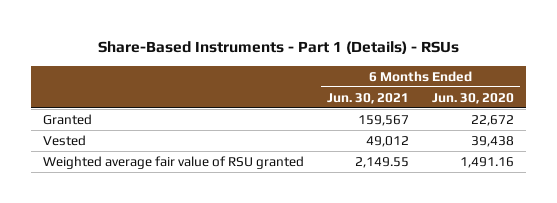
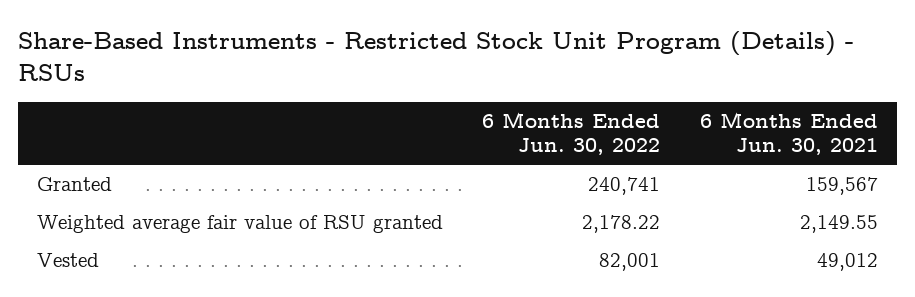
- Share-Based Instruments - Part 1 (Details) - RSUs
+ Share-Based Instruments - Restricted Stock Unit Program (Details) - RSUs
- | 6 Months Ended Jun. 30, 2021 | 6 Months Ended Jun. 30, 2020
+ | 6 Months Ended Jun. 30, 2022 | 6 Months Ended Jun. 30, 2021
moved down: Vested | 82,001 | 49,012

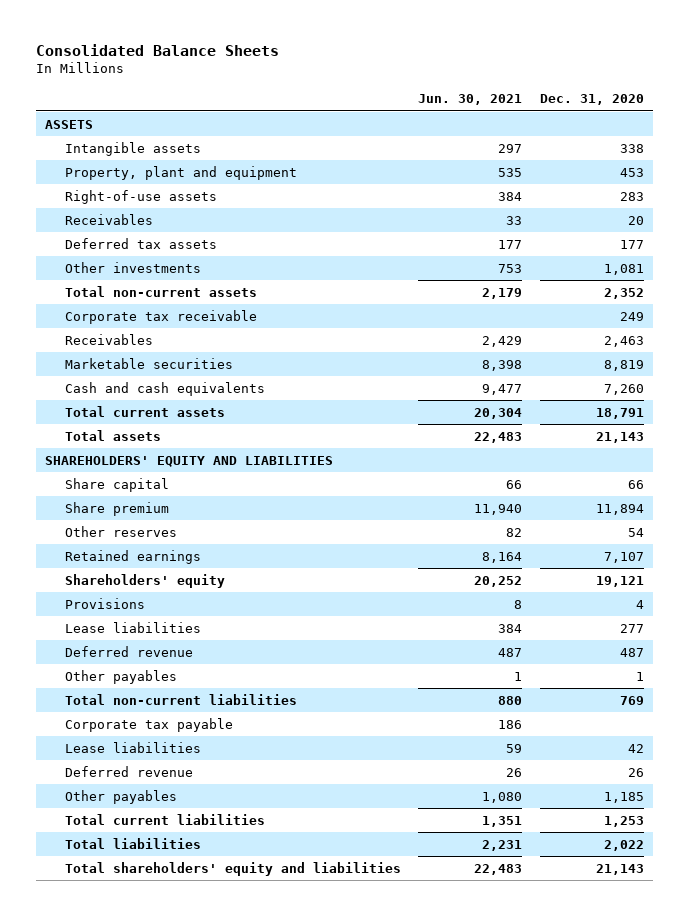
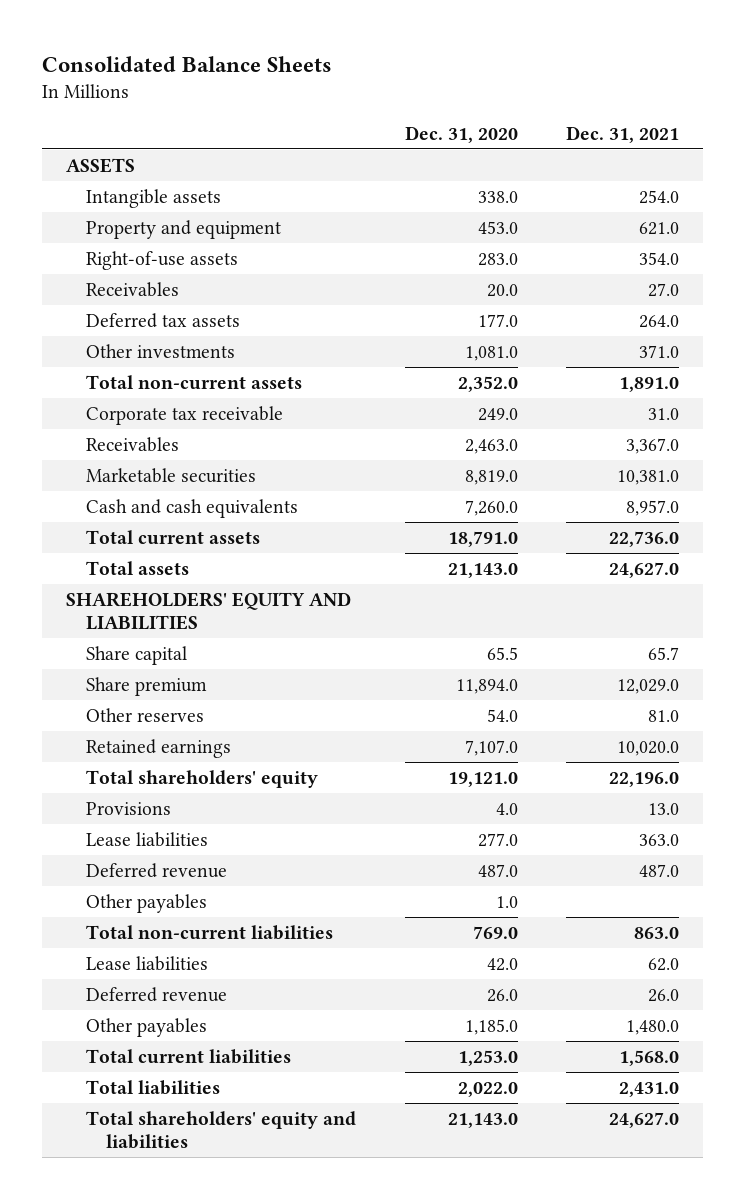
- | Jun. 30, 2021 | Dec. 31, 2020
+ | Dec. 31, 2020 | Dec. 31, 2021
- Intangible assets | 297 | 338
- Property, plant and equipment | 535 | 453
- Right-of-use assets | 384 | 283
- Receivables | 33 | 20
- Deferred tax assets | 177 | 177
- Other investments | 753 | 1,081
- Total non-current assets | 2,179 | 2,352
- Corporate tax receivable | | 249
- Receivables | 2,429 | 2,463
- Marketable securities | 8,398 | 8,819
- Cash and cash equivalents | 9,477 | 7,260
- Total current assets | 20,304 | 18,791
- Total assets | 22,483 | 21,143
+ Intangible assets | 338.0 | 254.0
+ Property and equipment | 453.0 | 621.0
+ Right-of-use assets | 283.0 | 354.0
+ Receivables | 20.0 | 27.0
+ Deferred tax assets | 177.0 | 264.0
+ Other investments | 1,081.0 | 371.0
+ Total non-current assets | 2,352.0 | 1,891.0
+ Corporate tax receivable | 249.0 | 31.0
+ Receivables | 2,463.0 | 3,367.0
+ Marketable securities | 8,819.0 | 10,381.0
+ Cash and cash equivalents | 7,260.0 | 8,957.0
+ Total current assets | 18,791.0 | 22,736.0
+ Total assets | 21,143.0 | 24,627.0
- Share capital | 66 | 66
- Share premium | 11,940 | 11,894
- Other reserves | 82 | 54
- Retained earnings | 8,164 | 7,107
- Shareholders' equity | 20,252 | 19,121
- Provisions | 8 | 4
- Lease liabilities | 384 | 277
- Deferred revenue | 487 | 487
- Other payables | 1 | 1
- Total non-current liabilities | 880 | 769
- Corporate tax payable | 186 |
- Lease liabilities | 59 | 42
- Deferred revenue | 26 | 26
- Other payables | 1,080 | 1,185
- Total current liabilities | 1,351 | 1,253
- Total liabilities | 2,231 | 2,022
- Total shareholders' equity and liabilities | 22,483 | 21,143
+ Share capital | 65.5 | 65.7
+ Share premium | 11,894.0 | 12,029.0
+ Other reserves | 54.0 | 81.0
+ Retained earnings | 7,107.0 | 10,020.0
+ Total shareholders' equity | 19,121.0 | 22,196.0
+ Provisions | 4.0 | 13.0
+ Lease liabilities | 277.0 | 363.0
+ Deferred revenue | 487.0 | 487.0
+ Other payables | 1.0 |
+ Total non-current liabilities | 769.0 | 863.0
+ Lease liabilities | 42.0 | 62.0
+ Deferred revenue | 26.0 | 26.0
+ Other payables | 1,185.0 | 1,480.0
+ Total current liabilities | 1,253.0 | 1,568.0
+ Total liabilities | 2,022.0 | 2,431.0
+ Total shareholders' equity and liabilities | 21,143.0 | 24,627.0

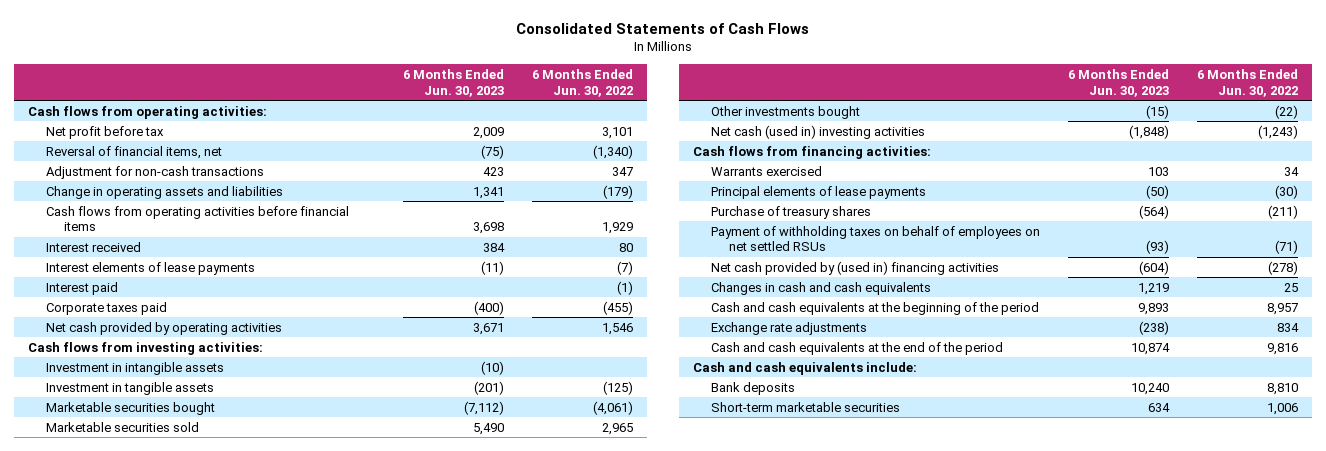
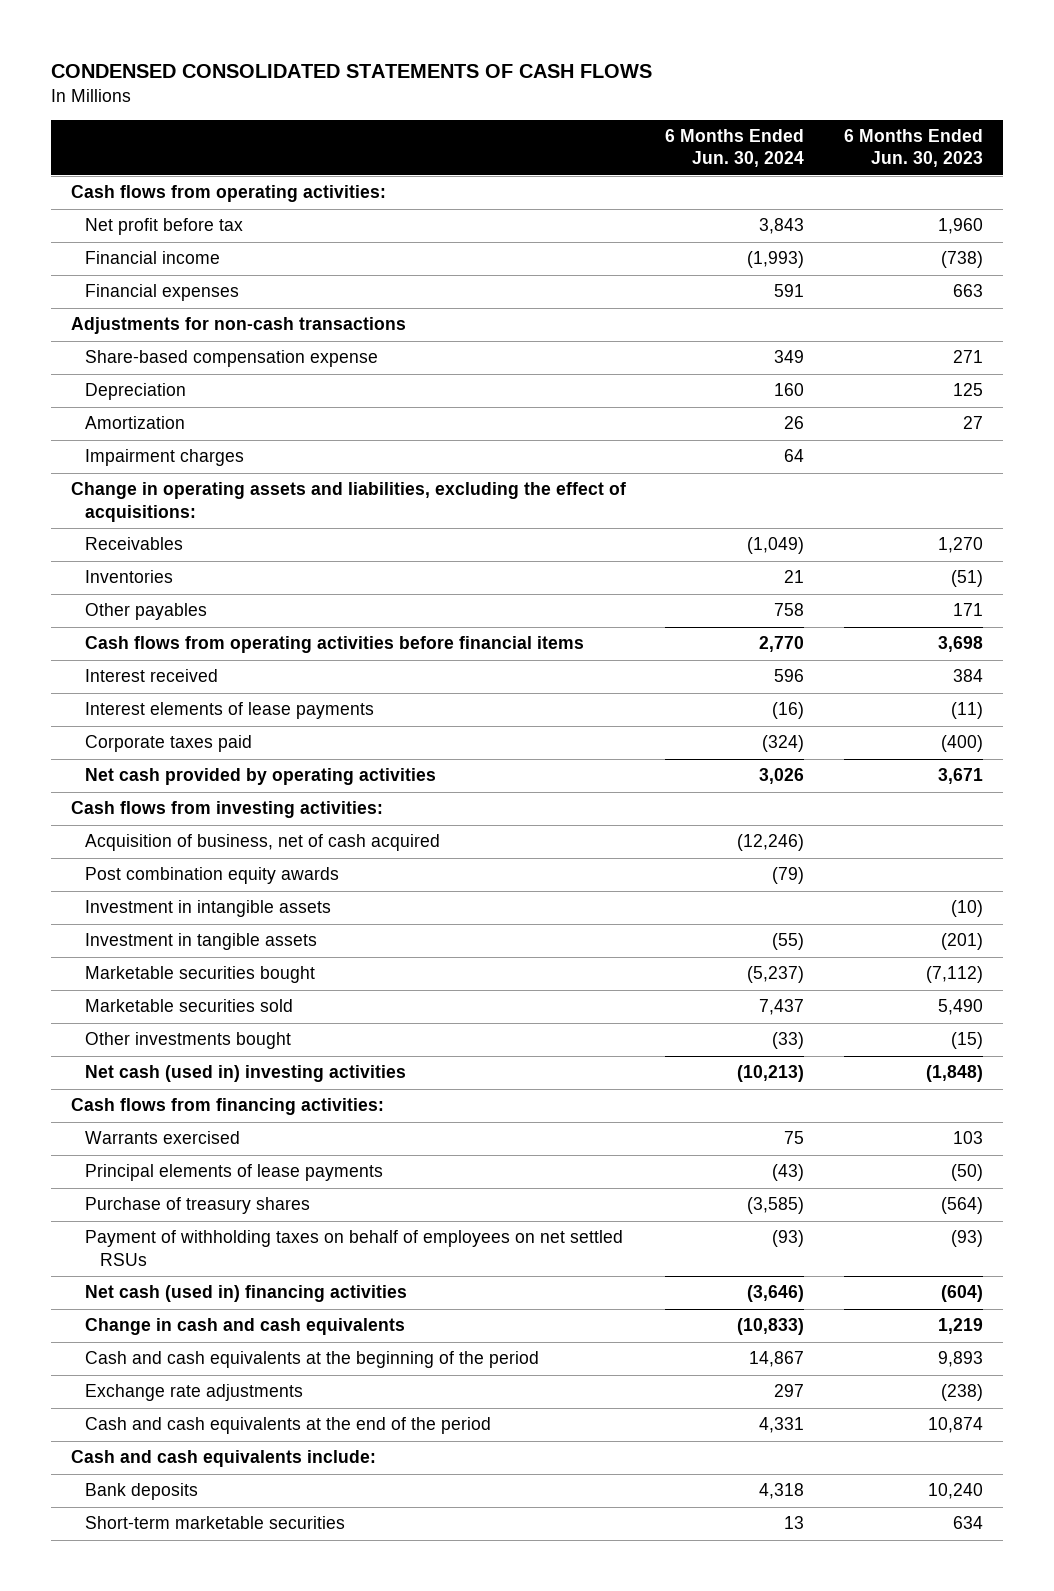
- Consolidated Statements of Cash Flows
+ CONDENSED CONSOLIDATED STATEMENTS OF CASH FLOWS
- | 6 Months Ended Jun. 30, 2023 | 6 Months Ended Jun. 30, 2022
+ | 6 Months Ended Jun. 30, 2024 | 6 Months Ended Jun. 30, 2023
- Net profit before tax | 2,009 | 3,101
- Reversal of financial items, net | (75) | (1,340)
- Adjustment for non-cash transactions | 423 | 347
- Change in operating assets and liabilities | 1,341 | (179)
+ Net profit before tax | 3,843 | 1,960
+ Financial income | (1,993) | (738)
+ Financial expenses | 591 | 663
+ Adjustments for non-cash transactions
+ Share-based compensation expense | 349 | 271
+ Depreciation | 160 | 125
+ Amortization | 26 | 27
+ Impairment charges | 64 |
+ Change in operating assets and liabilities, excluding the effect of acquisitions:
+ Receivables | (1,049) | 1,270
+ Inventories | 21 | (51)
+ Other payables | 758 | 171
- Interest paid | | (1)
+ Acquisition of business, net of cash acquired | (12,246) |
+ Post combination equity awards | (79) |
- Net cash provided by (used in) financing activities | (604) | (278)
- Changes in cash and cash equivalents | 1,219 | 25
+ Net cash (used in) financing activities | (3,646) | (604)
+ Change in cash and cash equivalents | (10,833) | 1,219

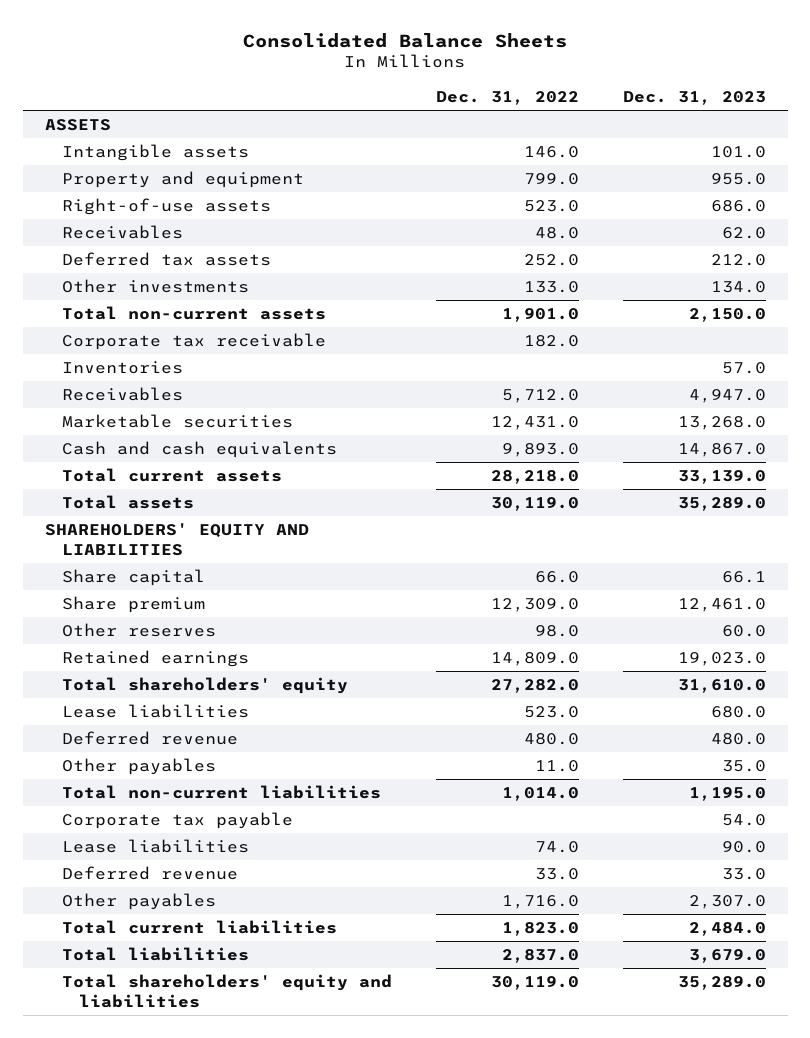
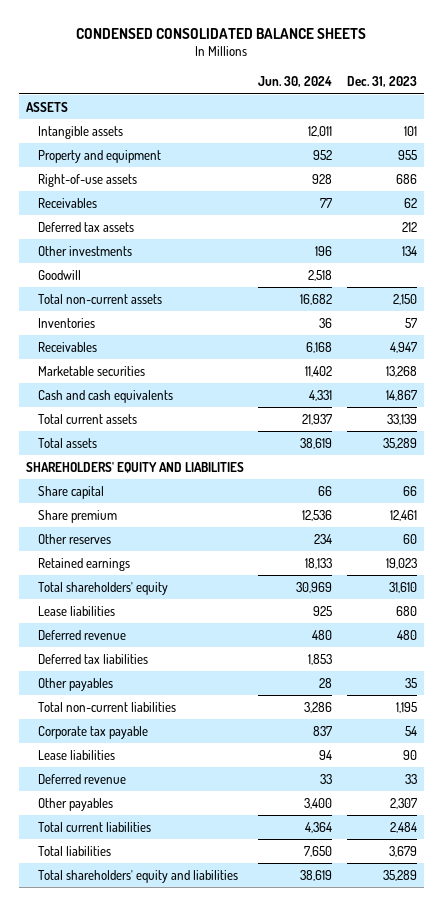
- Consolidated Balance Sheets
+ CONDENSED CONSOLIDATED BALANCE SHEETS
- | Dec. 31, 2022 | Dec. 31, 2023
+ | Jun. 30, 2024 | Dec. 31, 2023
- Intangible assets | 146.0 | 101.0
- Property and equipment | 799.0 | 955.0
- Right-of-use assets | 523.0 | 686.0
- Receivables | 48.0 | 62.0
- Deferred tax assets | 252.0 | 212.0
- Other investments | 133.0 | 134.0
- Total non-current assets | 1,901.0 | 2,150.0
- Corporate tax receivable | 182.0 |
- Inventories | | 57.0
- Receivables | 5,712.0 | 4,947.0
- Marketable securities | 12,431.0 | 13,268.0
- Cash and cash equivalents | 9,893.0 | 14,867.0
- Total current assets | 28,218.0 | 33,139.0
- Total assets | 30,119.0 | 35,289.0
+ Intangible assets | 12,011 | 101
+ Property and equipment | 952 | 955
+ Right-of-use assets | 928 | 686
+ Receivables | 77 | 62
+ Deferred tax assets | | 212
+ Other investments | 196 | 134
+ Goodwill | 2,518 |
+ Total non-current assets | 16,682 | 2,150
+ Inventories | 36 | 57
+ Receivables | 6,168 | 4,947
+ Marketable securities | 11,402 | 13,268
+ Cash and cash equivalents | 4,331 | 14,867
+ Total current assets | 21,937 | 33,139
+ Total assets | 38,619 | 35,289
- Share capital | 66.0 | 66.1
- Share premium | 12,309.0 | 12,461.0
- Other reserves | 98.0 | 60.0
- Retained earnings | 14,809.0 | 19,023.0
- Total shareholders' equity | 27,282.0 | 31,610.0
- Lease liabilities | 523.0 | 680.0
- Deferred revenue | 480.0 | 480.0
- Other payables | 11.0 | 35.0
- Total non-current liabilities | 1,014.0 | 1,195.0
- Corporate tax payable | | 54.0
- Lease liabilities | 74.0 | 90.0
- Deferred revenue | 33.0 | 33.0
- Other payables | 1,716.0 | 2,307.0
- Total current liabilities | 1,823.0 | 2,484.0
- Total liabilities | 2,837.0 | 3,679.0
- Total shareholders' equity and liabilities | 30,119.0 | 35,289.0
+ Share capital | 66 | 66
+ Share premium | 12,536 | 12,461
+ Other reserves | 234 | 60
+ Retained earnings | 18,133 | 19,023
+ Total shareholders' equity | 30,969 | 31,610
+ Lease liabilities | 925 | 680
+ Deferred revenue | 480 | 480
+ Deferred tax liabilities | 1,853 |
+ Other payables | 28 | 35
+ Total non-current liabilities | 3,286 | 1,195
+ Corporate tax payable | 837 | 54
+ Lease liabilities | 94 | 90
+ Deferred revenue | 33 | 33
+ Other payables | 3,400 | 2,307
+ Total current liabilities | 4,364 | 2,484
+ Total liabilities | 7,650 | 3,679
+ Total shareholders' equity and liabilities | 38,619 | 35,289

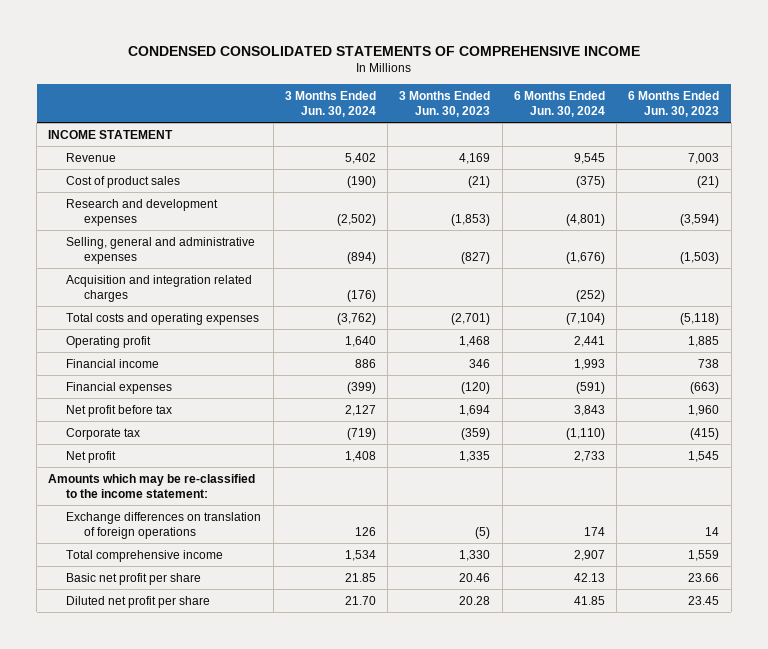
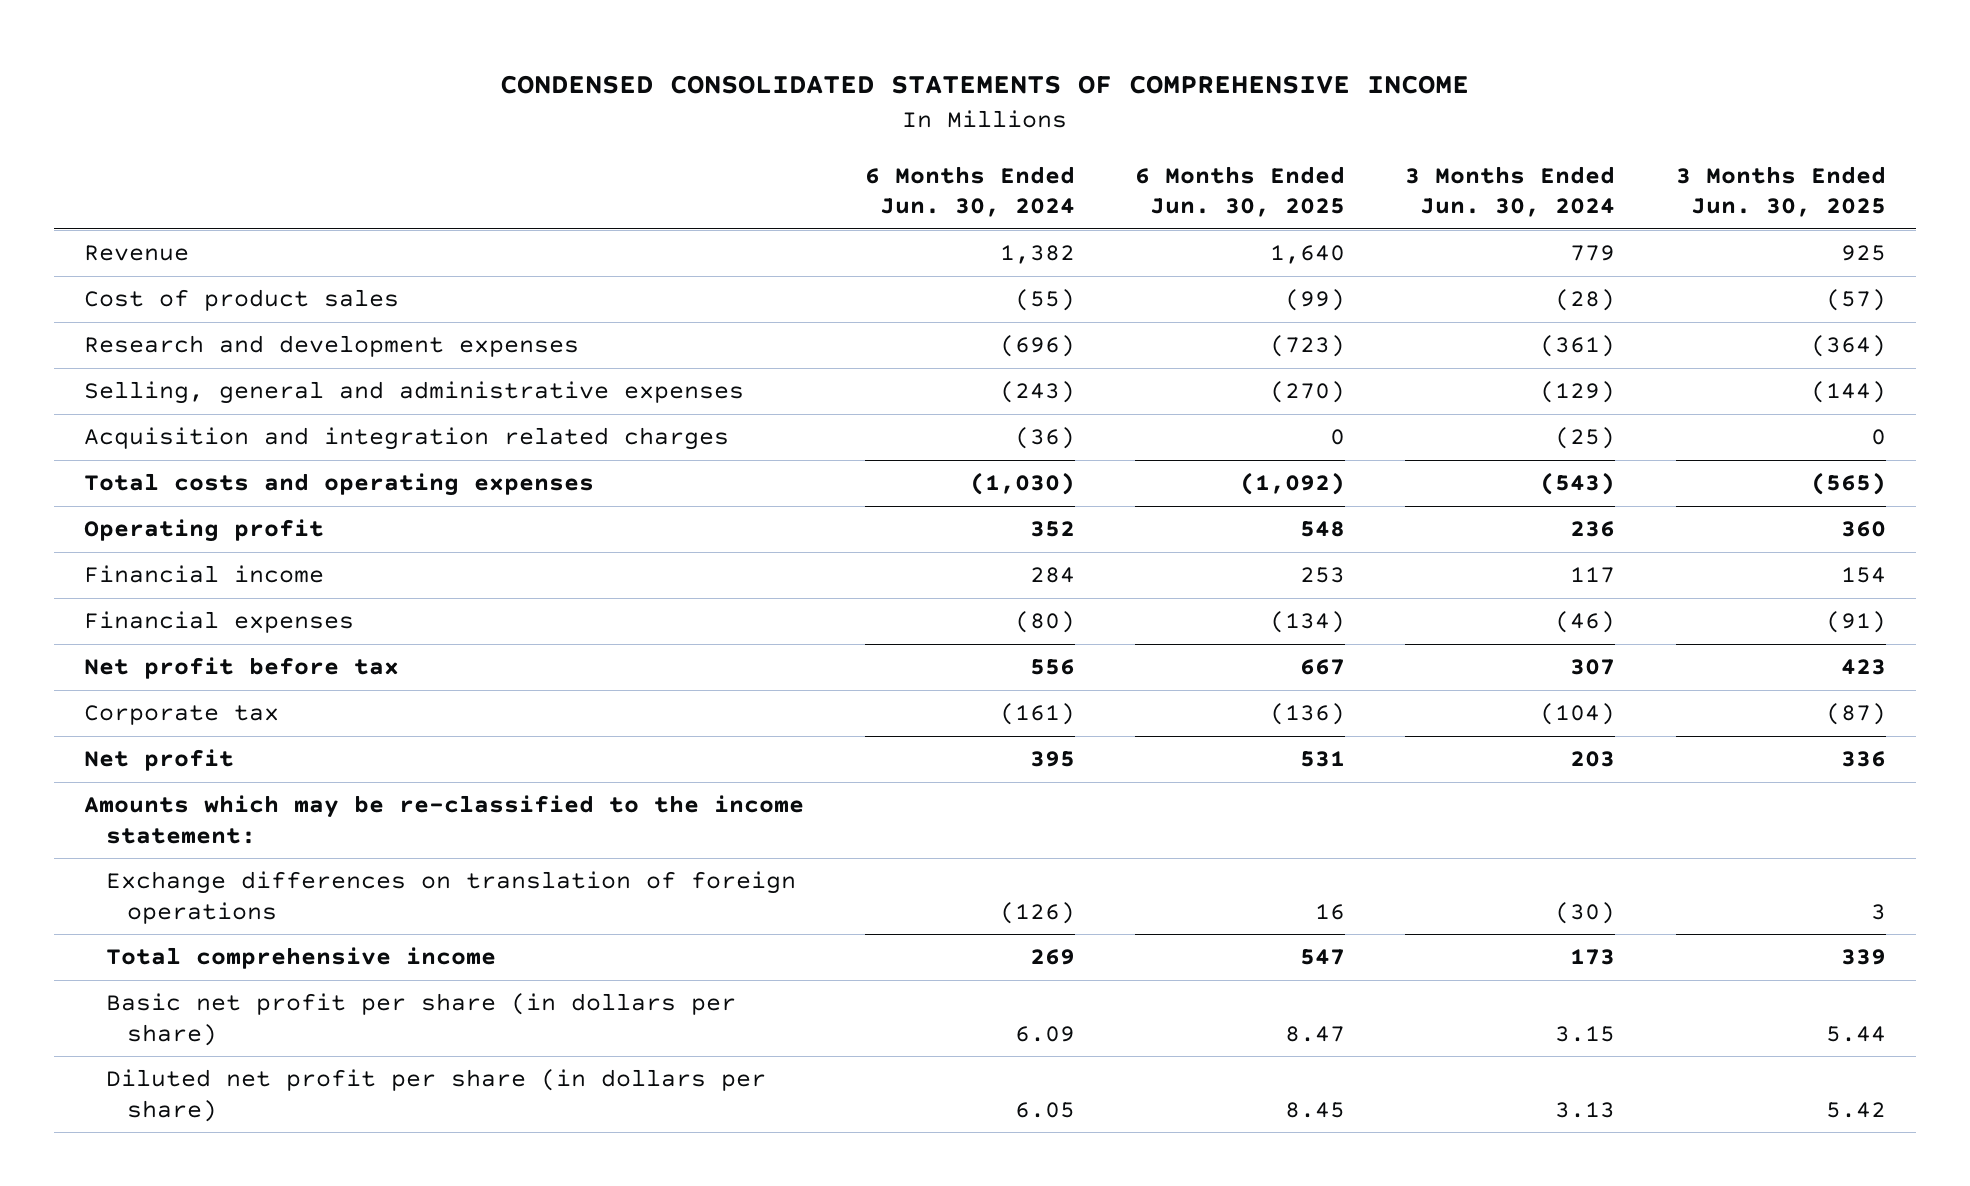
- | 3 Months Ended Jun. 30, 2024 | 3 Months Ended Jun. 30, 2023 | 6 Months Ended Jun. 30, 2024 | 6 Months Ended Jun. 30, 2023
+ | 6 Months Ended Jun. 30, 2024 | 6 Months Ended Jun. 30, 2025 | 3 Months Ended Jun. 30, 2024 | 3 Months Ended Jun. 30, 2025
- INCOME STATEMENT
- Revenue | 5,402 | 4,169 | 9,545 | 7,003
- Cost of product sales | (190) | (21) | (375) | (21)
- Research and development expenses | (2,502) | (1,853) | (4,801) | (3,594)
- Selling, general and administrative expenses | (894) | (827) | (1,676) | (1,503)
- Acquisition and integration related charges | (176) | | (252) |
- Total costs and operating expenses | (3,762) | (2,701) | (7,104) | (5,118)
- Operating profit | 1,640 | 1,468 | 2,441 | 1,885
- Financial income | 886 | 346 | 1,993 | 738
- Financial expenses | (399) | (120) | (591) | (663)
- Net profit before tax | 2,127 | 1,694 | 3,843 | 1,960
- Corporate tax | (719) | (359) | (1,110) | (415)
- Net profit | 1,408 | 1,335 | 2,733 | 1,545
+ Revenue | 1,382 | 1,640 | 779 | 925
+ Cost of product sales | (55) | (99) | (28) | (57)
+ Research and development expenses | (696) | (723) | (361) | (364)
+ Selling, general and administrative expenses | (243) | (270) | (129) | (144)
+ Acquisition and integration related charges | (36) | 0 | (25) | 0
+ Total costs and operating expenses | (1,030) | (1,092) | (543) | (565)
+ Operating profit | 352 | 548 | 236 | 360
+ Financial income | 284 | 253 | 117 | 154
+ Financial expenses | (80) | (134) | (46) | (91)
+ Net profit before tax | 556 | 667 | 307 | 423
+ Corporate tax | (161) | (136) | (104) | (87)
+ Net profit | 395 | 531 | 203 | 336
- Exchange differences on translation of foreign operations | 126 | (5) | 174 | 14
- Total comprehensive income | 1,534 | 1,330 | 2,907 | 1,559
- Basic net profit per share | 21.85 | 20.46 | 42.13 | 23.66
- Diluted net profit per share | 21.70 | 20.28 | 41.85 | 23.45
+ Exchange differences on translation of foreign operations | (126) | 16 | (30) | 3
+ Total comprehensive income | 269 | 547 | 173 | 339
+ Basic net profit per share (in dollars per share) | 6.09 | 8.47 | 3.15 | 5.44
+ Diluted net profit per share (in dollars per share) | 6.05 | 8.45 | 3.13 | 5.42

